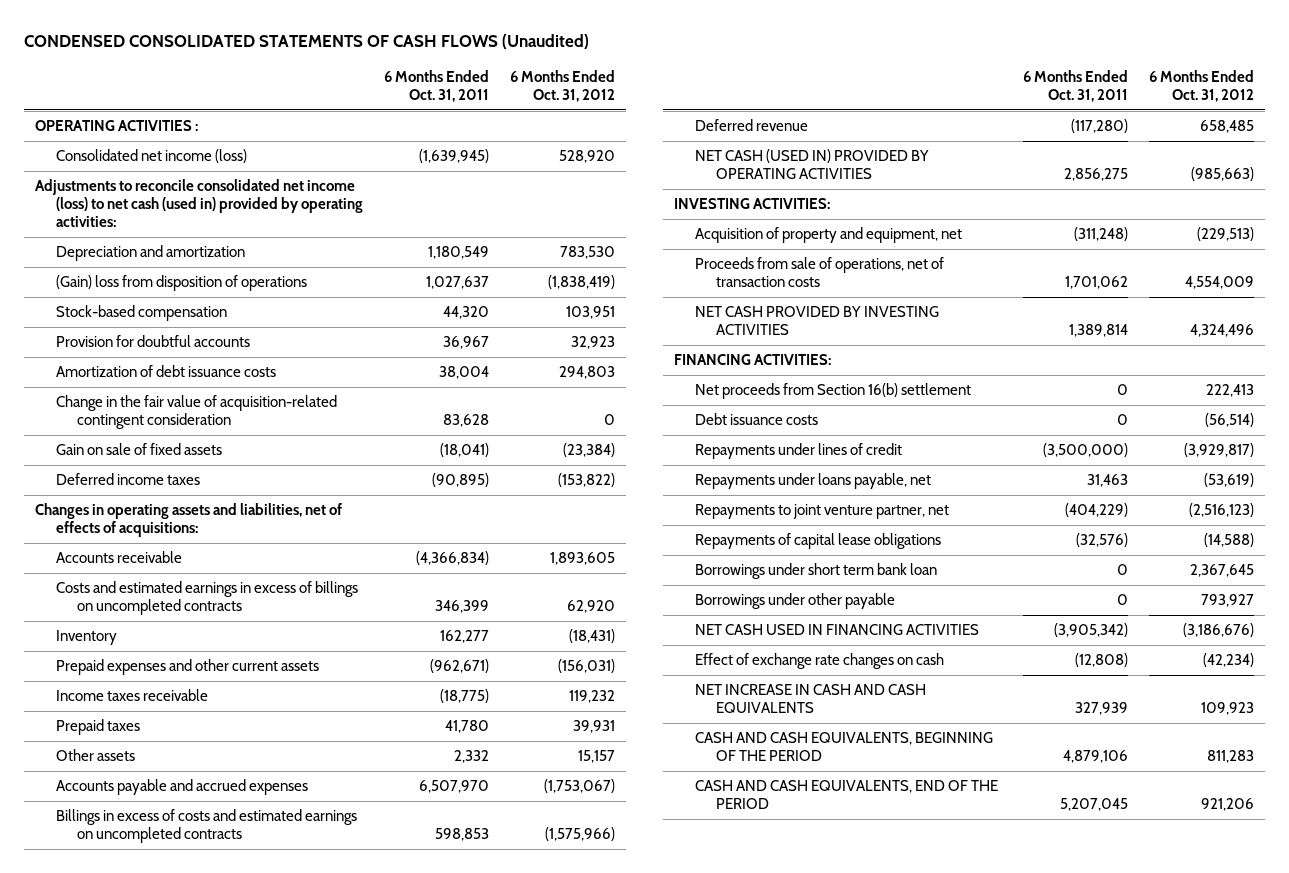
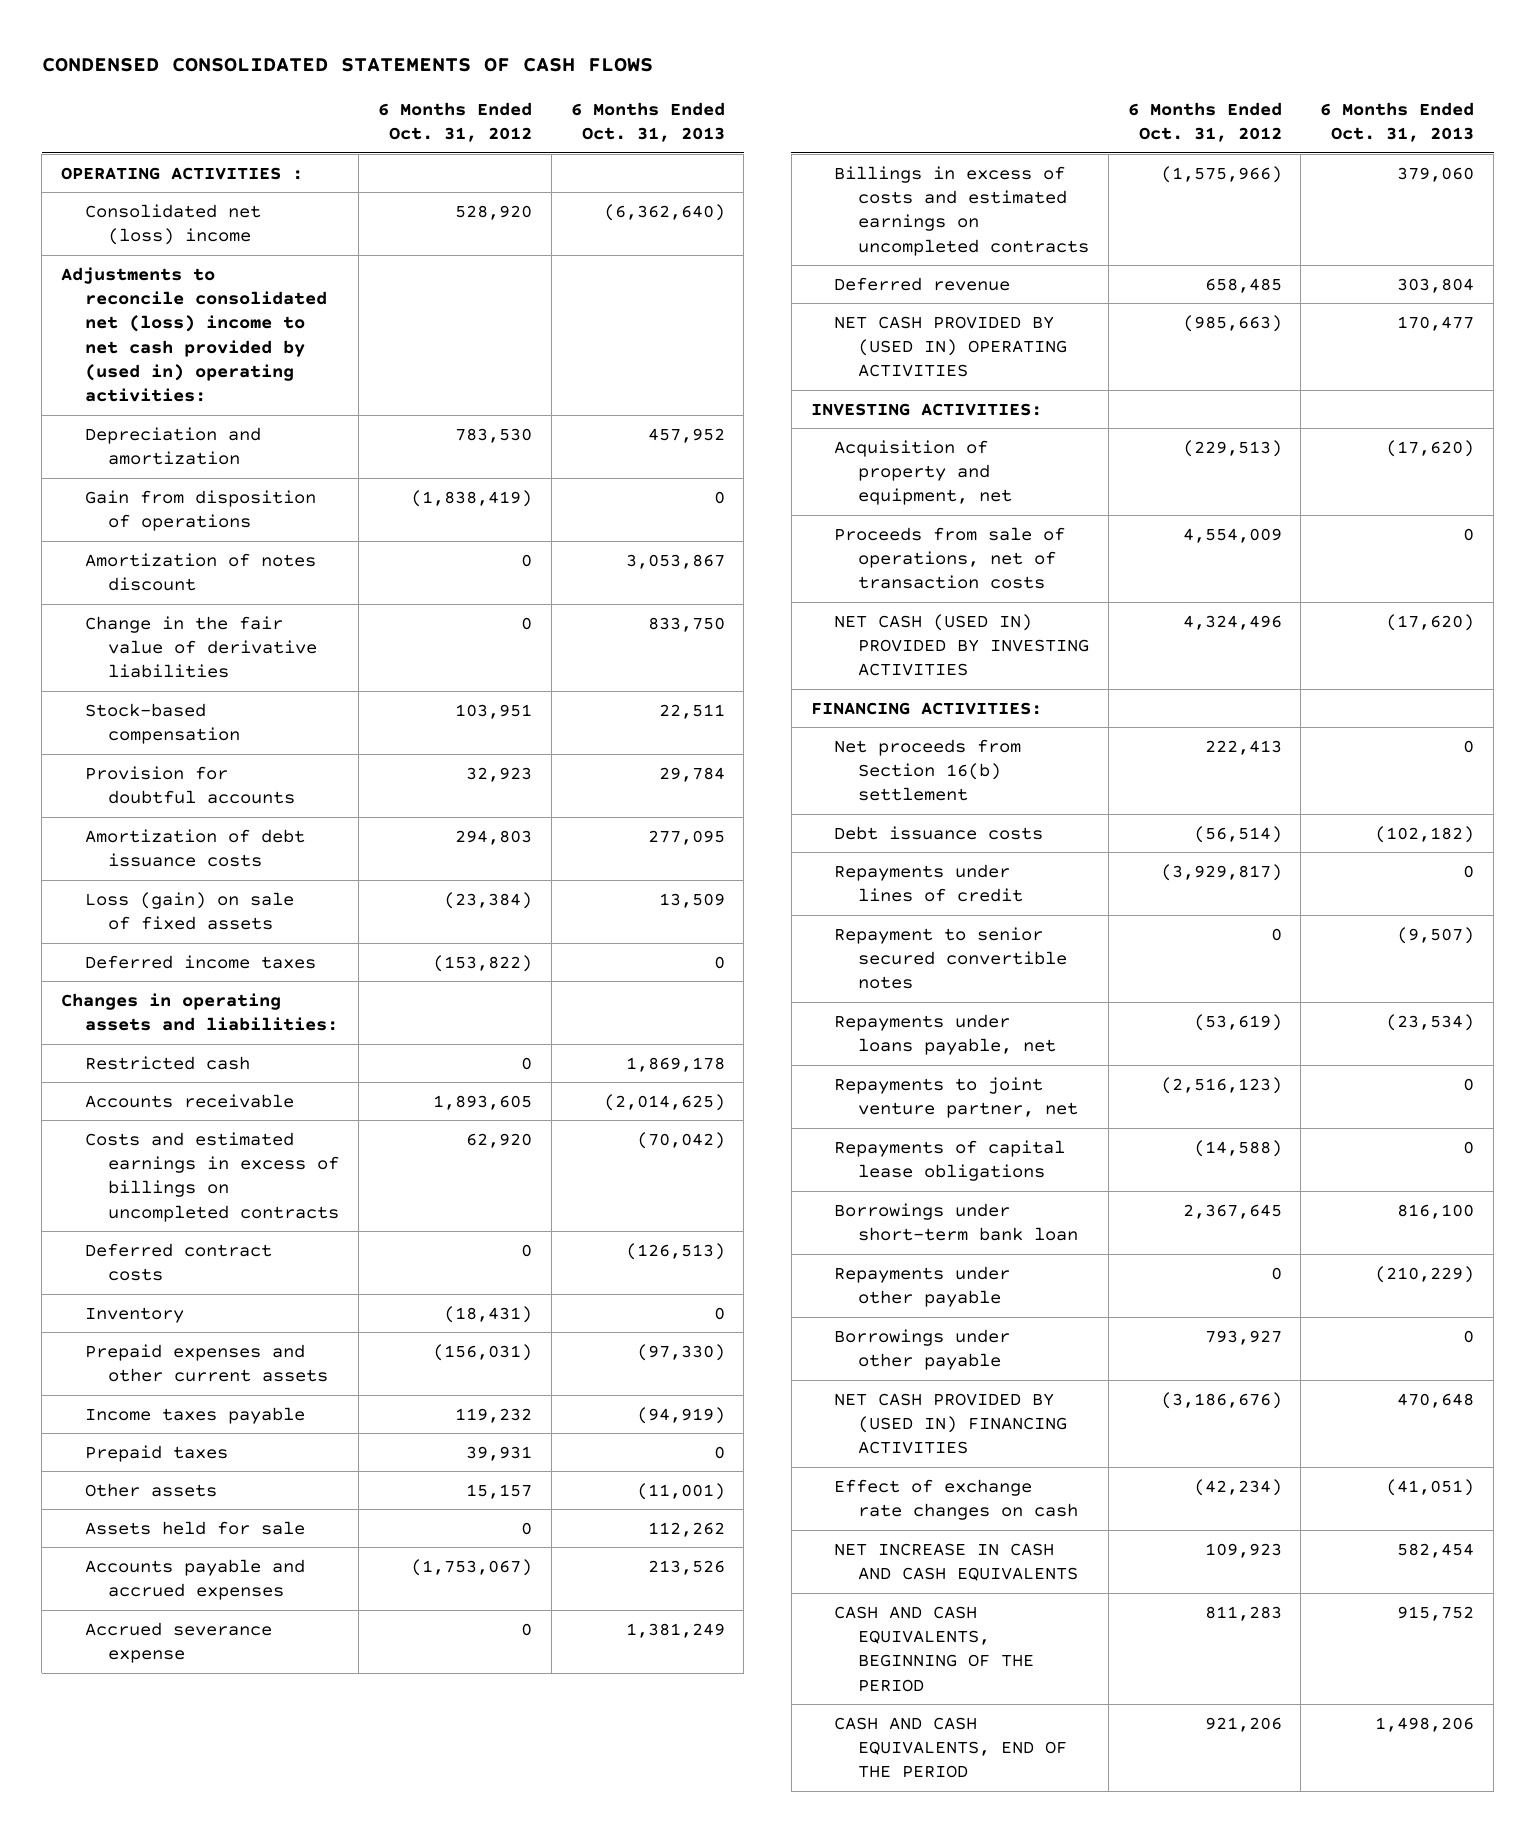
- CONDENSED CONSOLIDATED STATEMENTS OF CASH FLOWS (Unaudited)
+ CONDENSED CONSOLIDATED STATEMENTS OF CASH FLOWS
- | 6 Months Ended Oct. 31, 2011 | 6 Months Ended Oct. 31, 2012
+ | 6 Months Ended Oct. 31, 2012 | 6 Months Ended Oct. 31, 2013
- Consolidated net income (loss) | (1,639,945) | 528,920
- Adjustments to reconcile consolidated net income (loss) to net cash (used in) provided by operating activities:
+ Consolidated net (loss) income | 528,920 | (6,362,640)
+ Adjustments to reconcile consolidated net (loss) income to net cash provided by (used in) operating activities:
- (Gain) loss from disposition of operations | 1,027,637 | (1,838,419)
+ Gain from disposition of operations | (1,838,419) | 0
+ Amortization of notes discount | 0 | 3,053,867
+ Change in the fair value of derivative liabilities | 0 | 833,750
- Change in the fair value of acquisition-related contingent consideration | 83,628 | 0
- Gain on sale of fixed assets | (18,041) | (23,384)
+ Loss (gain) on sale of fixed assets | (23,384) | 13,509
- Changes in operating assets and liabilities, net of effects of acquisitions:
+ Changes in operating assets and liabilities:
+ Restricted cash | 0 | 1,869,178
+ Deferred contract costs | 0 | (126,513)
- Income taxes receivable | (18,775) | 119,232
+ Income taxes payable | 119,232 | (94,919)
+ Assets held for sale | 0 | 112,262
+ Accrued severance expense | 0 | 1,381,249
- NET CASH (USED IN) PROVIDED BY OPERATING ACTIVITIES | 2,856,275 | (985,663)
+ NET CASH PROVIDED BY (USED IN) OPERATING ACTIVITIES | (985,663) | 170,477
- NET CASH PROVIDED BY INVESTING ACTIVITIES | 1,389,814 | 4,324,496
+ NET CASH (USED IN) PROVIDED BY INVESTING ACTIVITIES | 4,324,496 | (17,620)
+ Repayment to senior secured convertible notes | 0 | (9,507)
- Borrowings under short term bank loan | 0 | 2,367,645
+ Borrowings under short-term bank loan | 2,367,645 | 816,100
+ Repayments under other payable | 0 | (210,229)
- NET CASH USED IN FINANCING ACTIVITIES | (3,905,342) | (3,186,676)
+ NET CASH PROVIDED BY (USED IN) FINANCING ACTIVITIES | (3,186,676) | 470,648

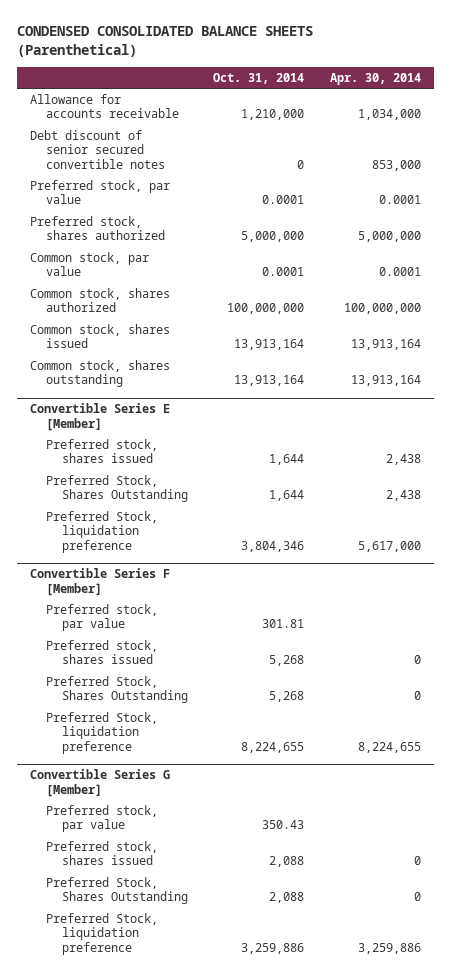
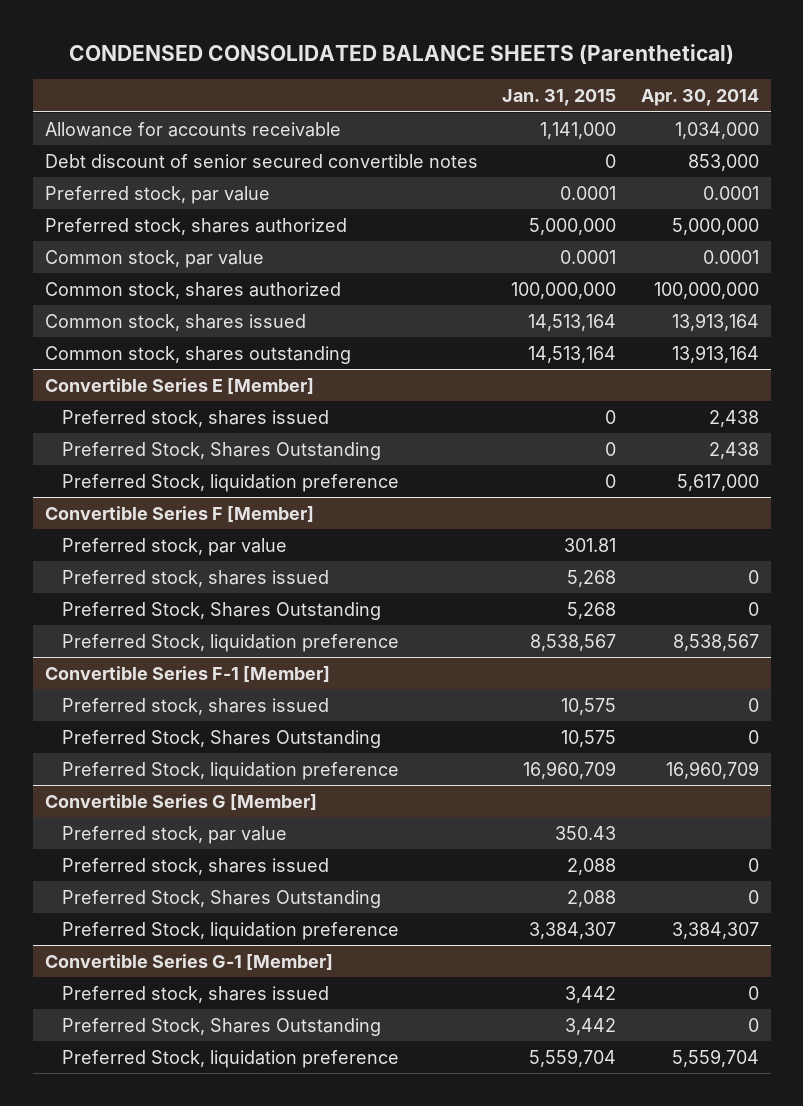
- | Oct. 31, 2014 | Apr. 30, 2014
+ | Jan. 31, 2015 | Apr. 30, 2014
@ Convertible Series F [Member]
- Preferred Stock, liquidation preference | 8,224,655 | 8,224,655
+ Preferred Stock, liquidation preference | 8,538,567 | 8,538,567
+ Convertible Series F-1 [Member]
+ Preferred stock, shares issued | 10,575 | 0
+ Preferred Stock, Shares Outstanding | 10,575 | 0
+ Preferred Stock, liquidation preference | 16,960,709 | 16,960,709
@ Convertible Series G [Member]
- Preferred Stock, liquidation preference | 3,259,886 | 3,259,886
+ Preferred Stock, liquidation preference | 3,384,307 | 3,384,307
+ Convertible Series G-1 [Member]
+ Preferred stock, shares issued | 3,442 | 0
+ Preferred Stock, Shares Outstanding | 3,442 | 0
+ Preferred Stock, liquidation preference | 5,559,704 | 5,559,704

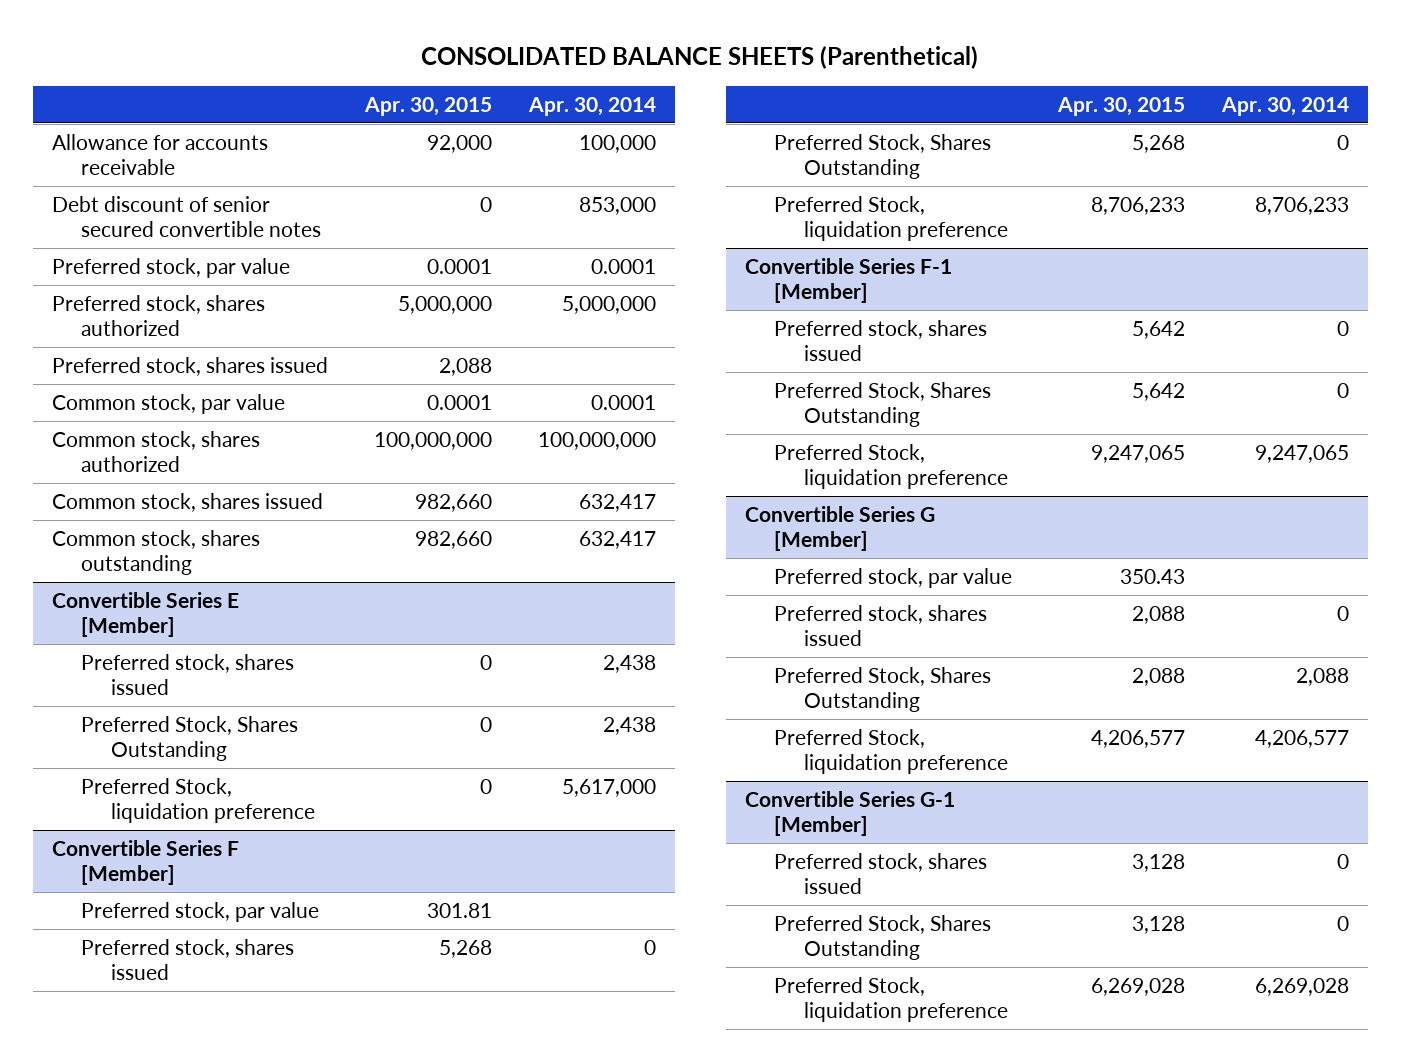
- CONDENSED CONSOLIDATED BALANCE SHEETS (Parenthetical)
+ CONSOLIDATED BALANCE SHEETS (Parenthetical)
- | Jan. 31, 2015 | Apr. 30, 2014
+ | Apr. 30, 2015 | Apr. 30, 2014
- Allowance for accounts receivable | 1,141,000 | 1,034,000
+ Allowance for accounts receivable | 92,000 | 100,000
+ Preferred stock, shares issued | 2,088 |
- Common stock, shares issued | 14,513,164 | 13,913,164
- Common stock, shares outstanding | 14,513,164 | 13,913,164
+ Common stock, shares issued | 982,660 | 632,417
+ Common stock, shares outstanding | 982,660 | 632,417
@ Convertible Series F [Member]
- Preferred Stock, liquidation preference | 8,538,567 | 8,538,567
+ Preferred Stock, liquidation preference | 8,706,233 | 8,706,233
@ Convertible Series F-1 [Member]
- Preferred Stock, liquidation preference | 16,960,709 | 16,960,709
+ Preferred Stock, liquidation preference | 9,247,065 | 9,247,065
@ Convertible Series G [Member]
- Preferred Stock, Shares Outstanding | 2,088 | 0
- Preferred Stock, liquidation preference | 3,384,307 | 3,384,307
+ Preferred Stock, Shares Outstanding | 2,088 | 2,088
+ Preferred Stock, liquidation preference | 4,206,577 | 4,206,577
@ Convertible Series G-1 [Member]
- Preferred Stock, liquidation preference | 5,559,704 | 5,559,704
+ Preferred Stock, liquidation preference | 6,269,028 | 6,269,028

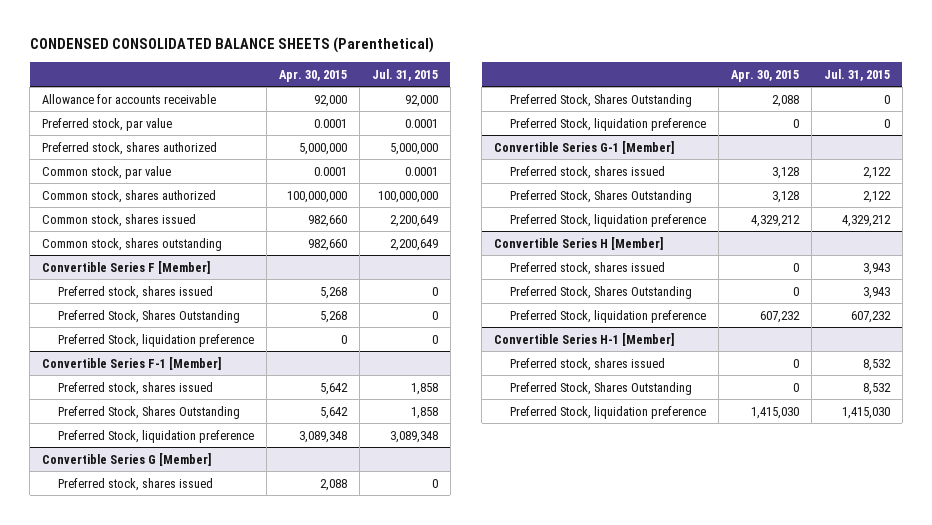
- CONSOLIDATED BALANCE SHEETS (Parenthetical)
+ CONDENSED CONSOLIDATED BALANCE SHEETS (Parenthetical)
- | Apr. 30, 2015 | Apr. 30, 2014
+ | Apr. 30, 2015 | Jul. 31, 2015
- Debt discount of senior secured convertible notes | 0 | 853,000
- Preferred stock, shares issued | 2,088 |
- Convertible Series E [Member]
- Preferred stock, shares issued | 0 | 2,438
- Preferred Stock, Shares Outstanding | 0 | 2,438
- Preferred Stock, liquidation preference | 0 | 5,617,000
@ Convertible Series F [Member]
- Preferred stock, par value | 301.81 |
- Preferred Stock, liquidation preference | 8,706,233 | 8,706,233
+ Preferred Stock, liquidation preference | 0 | 0
@ Convertible Series F-1 [Member]
- Preferred Stock, liquidation preference | 9,247,065 | 9,247,065
+ Preferred Stock, liquidation preference | 3,089,348 | 3,089,348
@ Convertible Series G [Member]
- Preferred stock, par value | 350.43 |
- Preferred Stock, liquidation preference | 4,206,577 | 4,206,577
+ Preferred Stock, liquidation preference | 0 | 0
@ Convertible Series G-1 [Member]
- Preferred Stock, liquidation preference | 6,269,028 | 6,269,028
+ Preferred Stock, liquidation preference | 4,329,212 | 4,329,212
+ Convertible Series H [Member]
+ Preferred stock, shares issued | 0 | 3,943
+ Preferred Stock, Shares Outstanding | 0 | 3,943
+ Preferred Stock, liquidation preference | 607,232 | 607,232
+ Convertible Series H-1 [Member]
+ Preferred stock, shares issued | 0 | 8,532
+ Preferred Stock, Shares Outstanding | 0 | 8,532
+ Preferred Stock, liquidation preference | 1,415,030 | 1,415,030

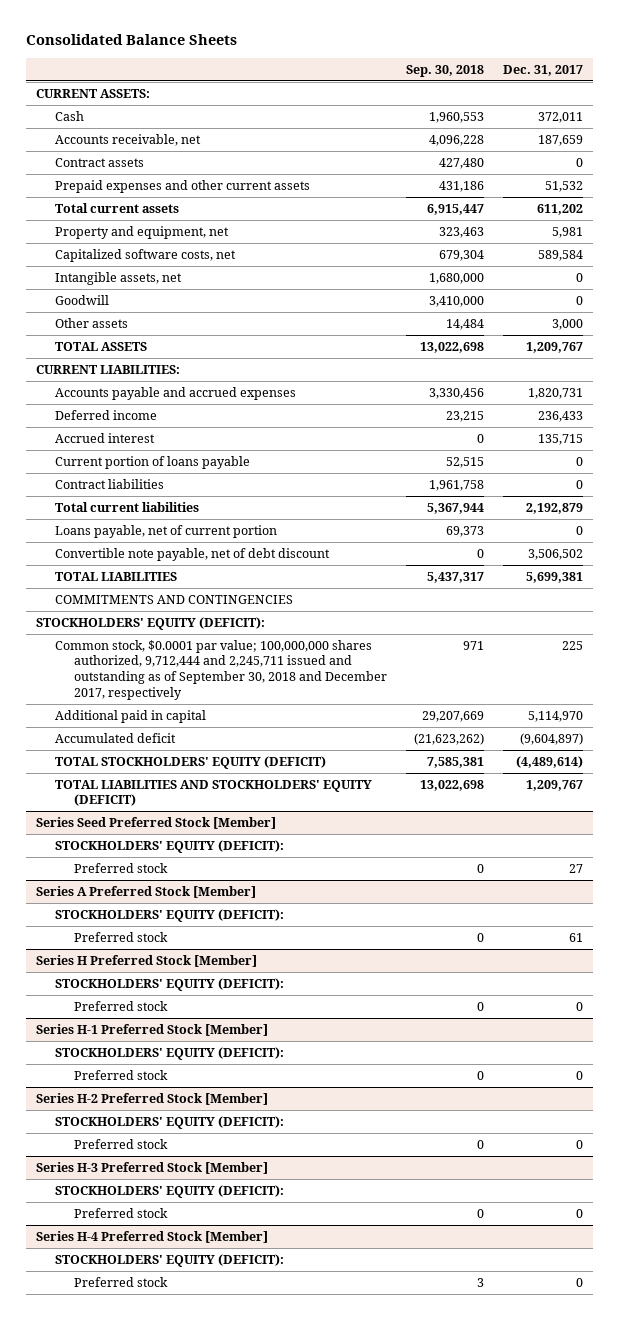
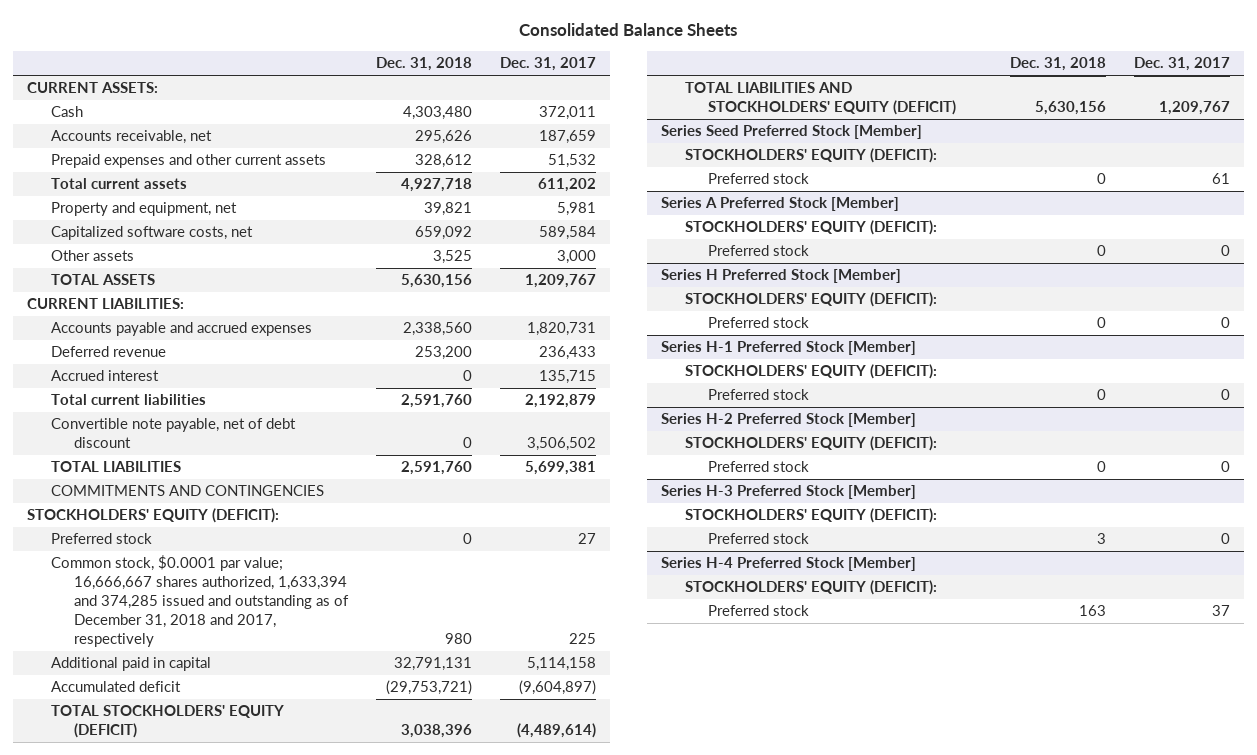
- | Sep. 30, 2018 | Dec. 31, 2017
+ | Dec. 31, 2018 | Dec. 31, 2017
- Contract assets | 427,480 | 0
- Intangible assets, net | 1,680,000 | 0
- Goodwill | 3,410,000 | 0
- Deferred income | 23,215 | 236,433
+ Deferred revenue | 253,200 | 236,433
- Current portion of loans payable | 52,515 | 0
- Contract liabilities | 1,961,758 | 0
- Loans payable, net of current portion | 69,373 | 0
- Common stock, $0.0001 par value; 100,000,000 shares authorized, 9,712,444 and 2,245,711 issued and outstanding as of September 30, 2018 and December 2017, respectively | 971 | 225
- Additional paid in capital | 29,207,669 | 5,114,970
+ Preferred stock | 0 | 27
+ Common stock, $0.0001 par value; 16,666,667 shares authorized, 1,633,394 and 374,285 issued and outstanding as of December 31, 2018 and 2017, respectively | 980 | 225
+ Additional paid in capital | 32,791,131 | 5,114,158
@ Series Seed Preferred Stock [Member]
- Preferred stock | 0 | 27
+ Preferred stock | 0 | 61
@ Series A Preferred Stock [Member]
- Preferred stock | 0 | 61
+ Preferred stock | 0 | 0
@ Series H-4 Preferred Stock [Member]
- Preferred stock | 3 | 0
+ Preferred stock | 163 | 37

